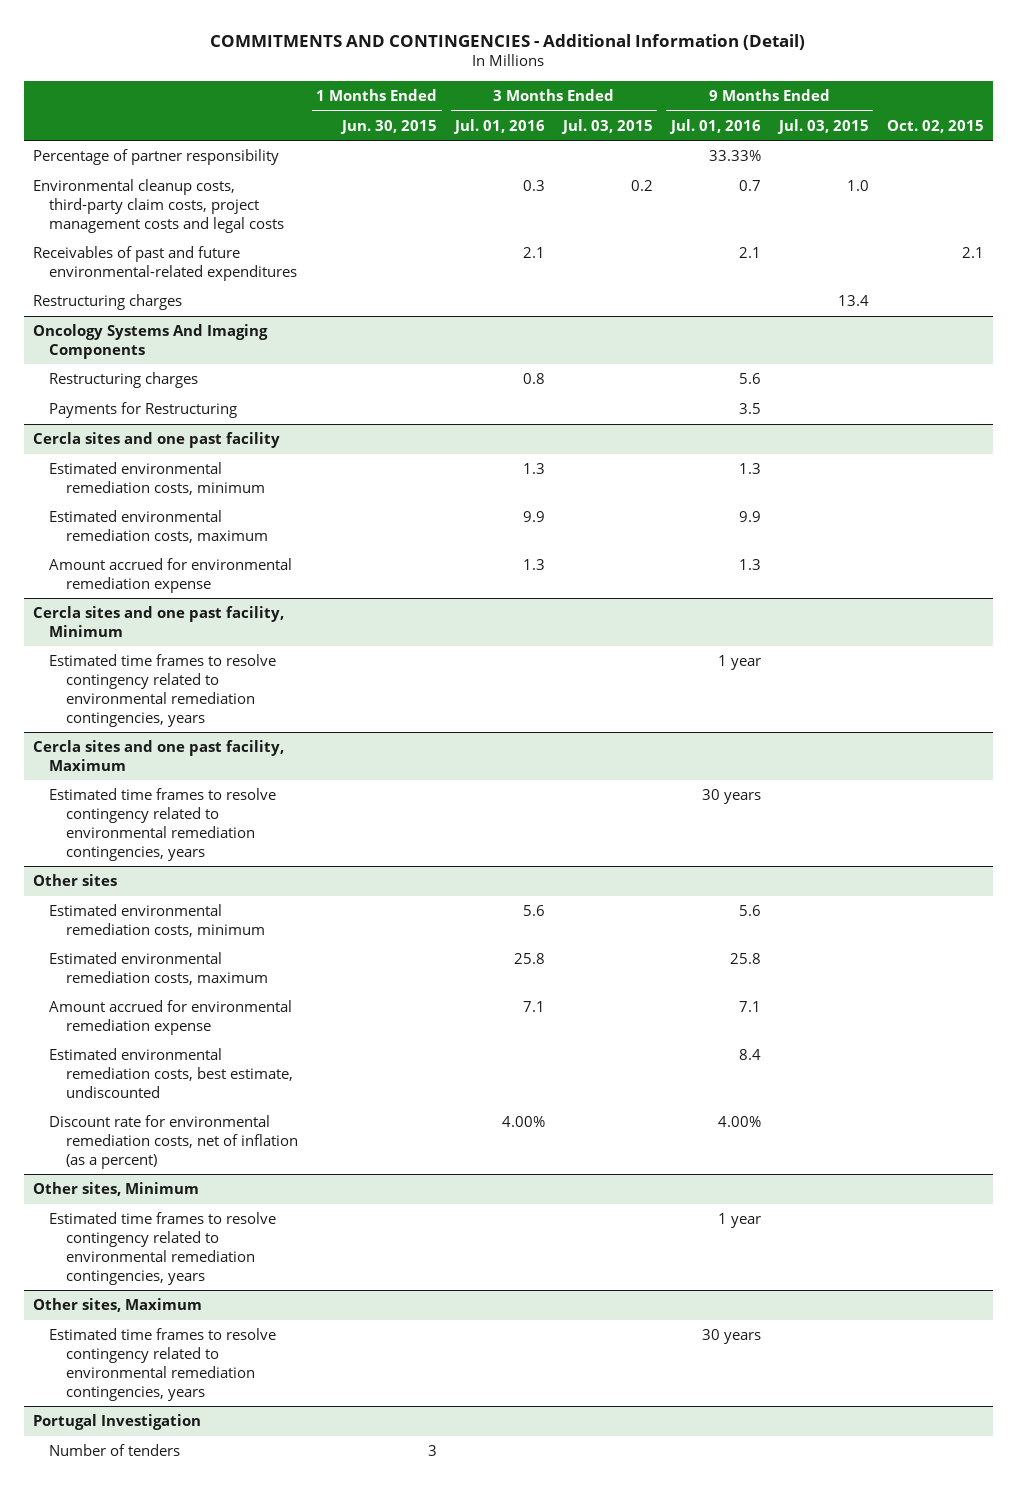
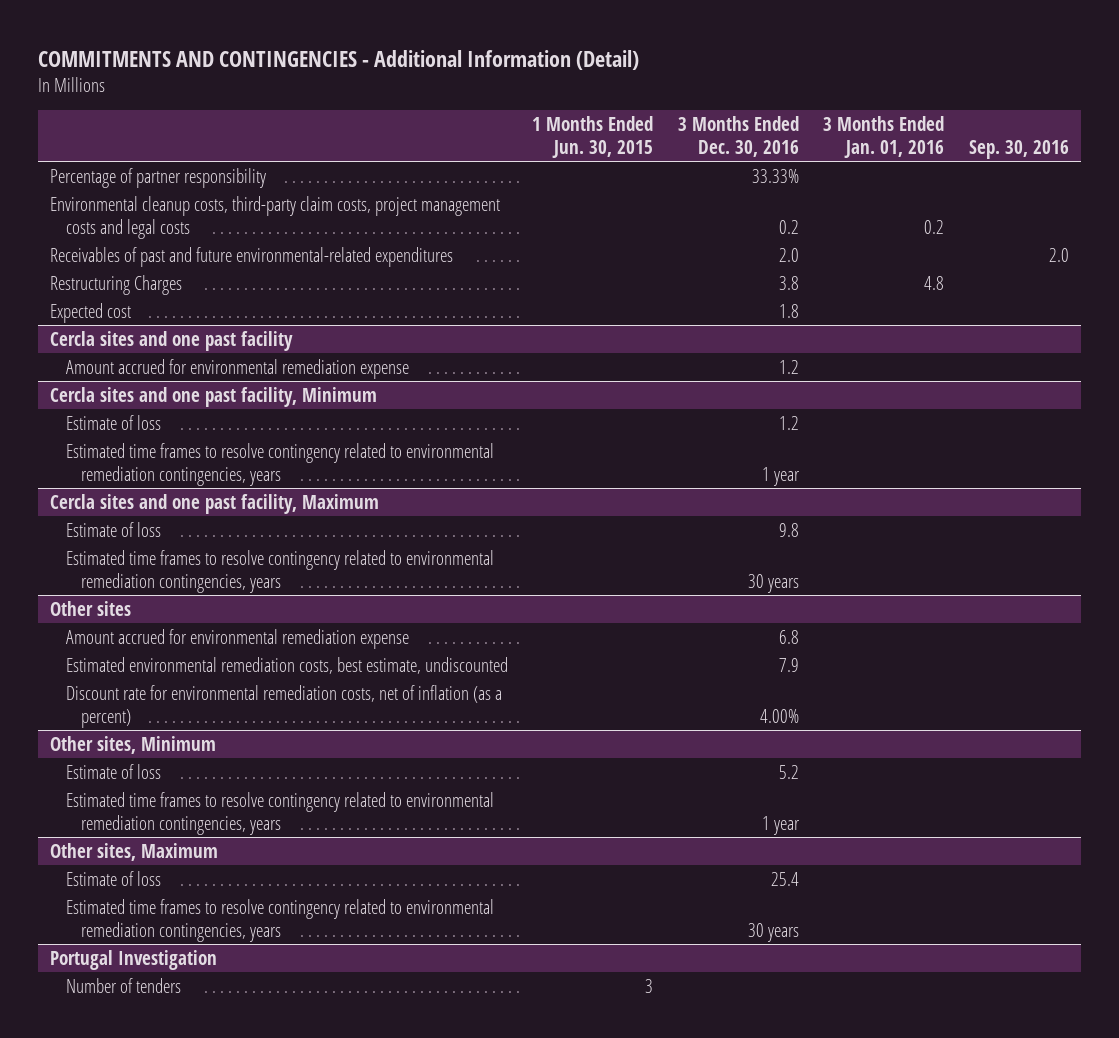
- | 1 Months Ended Jun. 30, 2015 | 3 Months Ended Jul. 01, 2016 | 3 Months Ended Jul. 03, 2015 | 9 Months Ended Jul. 01, 2016 | 9 Months Ended Jul. 03, 2015 | Oct. 02, 2015
+ | 1 Months Ended Jun. 30, 2015 | 3 Months Ended Dec. 30, 2016 | 3 Months Ended Jan. 01, 2016 | Sep. 30, 2016
- Restructuring charges | | | | | 13.4 |
- Oncology Systems And Imaging Components
- Restructuring charges | | 0.8 | | 5.6 | |
- Payments for Restructuring | | | | 3.5 | |
+ Restructuring Charges | | 3.8 | 4.8 |
+ Expected cost | | 1.8 | |
@ Cercla sites and one past facility
- Estimated environmental remediation costs, minimum | | 1.3 | | 1.3 | |
- Estimated environmental remediation costs, maximum | | 9.9 | | 9.9 | |
@ Cercla sites and one past facility, Minimum
+ Estimate of loss | | 1.2 | |
@ Cercla sites and one past facility, Maximum
+ Estimate of loss | | 9.8 | |
@ Other sites
- Estimated environmental remediation costs, minimum | | 5.6 | | 5.6 | |
- Estimated environmental remediation costs, maximum | | 25.8 | | 25.8 | |
@ Other sites, Minimum
+ Estimate of loss | | 5.2 | |
@ Other sites, Maximum
+ Estimate of loss | | 25.4 | |

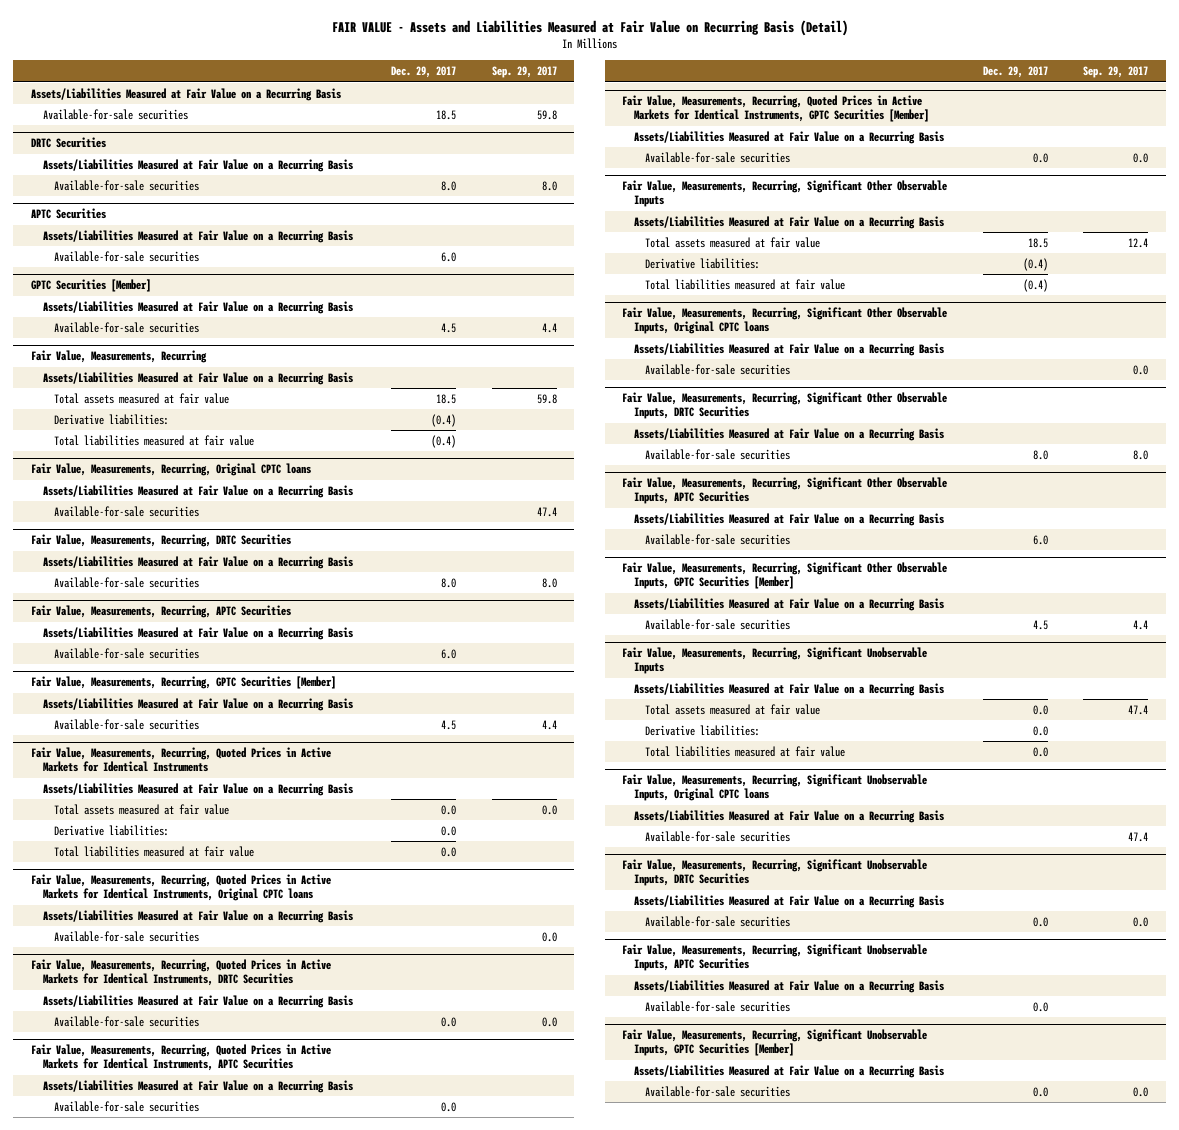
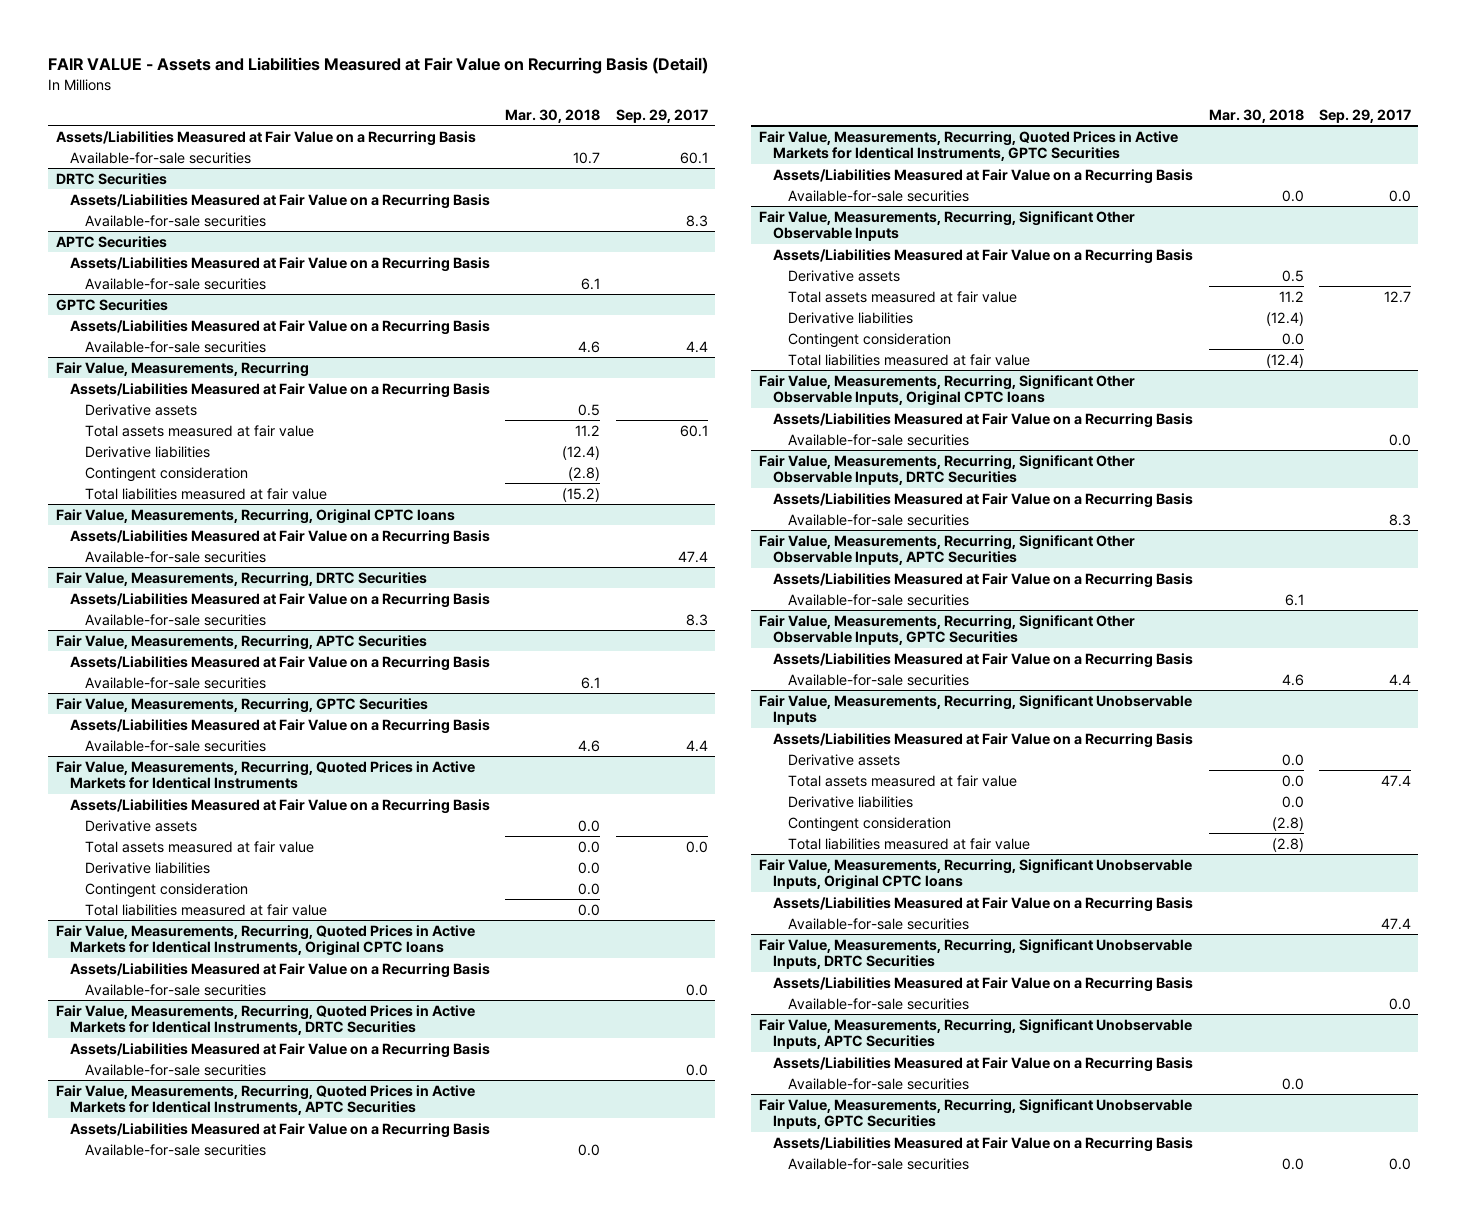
- | Dec. 29, 2017 | Sep. 29, 2017
+ | Mar. 30, 2018 | Sep. 29, 2017
- Available-for-sale securities | 18.5 | 59.8
+ Available-for-sale securities | 10.7 | 60.1
@ DRTC Securities
- Available-for-sale securities | 8.0 | 8.0
+ Available-for-sale securities | | 8.3
- GPTC Securities [Member]
+ GPTC Securities
@ Fair Value, Measurements, Recurring
- Total assets measured at fair value | 18.5 | 59.8
- Derivative liabilities: | (0.4) |
+ Derivative assets | 0.5 |
+ Total assets measured at fair value | 11.2 | 60.1
+ Derivative liabilities | (12.4) |
+ Contingent consideration | (2.8) |
@ Fair Value, Measurements, Recurring, DRTC Securities
- Available-for-sale securities | 8.0 | 8.0
+ Available-for-sale securities | | 8.3
- Fair Value, Measurements, Recurring, GPTC Securities [Member]
+ Fair Value, Measurements, Recurring, GPTC Securities
@ Fair Value, Measurements, Recurring, Quoted Prices in Active Markets for Identical Instruments
+ Derivative assets | 0.0 |
- Derivative liabilities: | 0.0 |
+ Derivative liabilities | 0.0 |
+ Contingent consideration | 0.0 |
- Fair Value, Measurements, Recurring, Quoted Prices in Active Markets for Identical Instruments, GPTC Securities [Member]
+ Fair Value, Measurements, Recurring, Quoted Prices in Active Markets for Identical Instruments, GPTC Securities
@ Fair Value, Measurements, Recurring, Significant Other Observable Inputs
- Total assets measured at fair value | 18.5 | 12.4
- Derivative liabilities: | (0.4) |
+ Derivative assets | 0.5 |
+ Total assets measured at fair value | 11.2 | 12.7
+ Derivative liabilities | (12.4) |
+ Contingent consideration | 0.0 |
@ Fair Value, Measurements, Recurring, Significant Other Observable Inputs, DRTC Securities
- Available-for-sale securities | 8.0 | 8.0
+ Available-for-sale securities | | 8.3
- Fair Value, Measurements, Recurring, Significant Other Observable Inputs, GPTC Securities [Member]
+ Fair Value, Measurements, Recurring, Significant Other Observable Inputs, GPTC Securities
@ Fair Value, Measurements, Recurring, Significant Unobservable Inputs
+ Derivative assets | 0.0 |
- Derivative liabilities: | 0.0 |
+ Derivative liabilities | 0.0 |
+ Contingent consideration | (2.8) |
- Fair Value, Measurements, Recurring, Significant Unobservable Inputs, GPTC Securities [Member]
+ Fair Value, Measurements, Recurring, Significant Unobservable Inputs, GPTC Securities

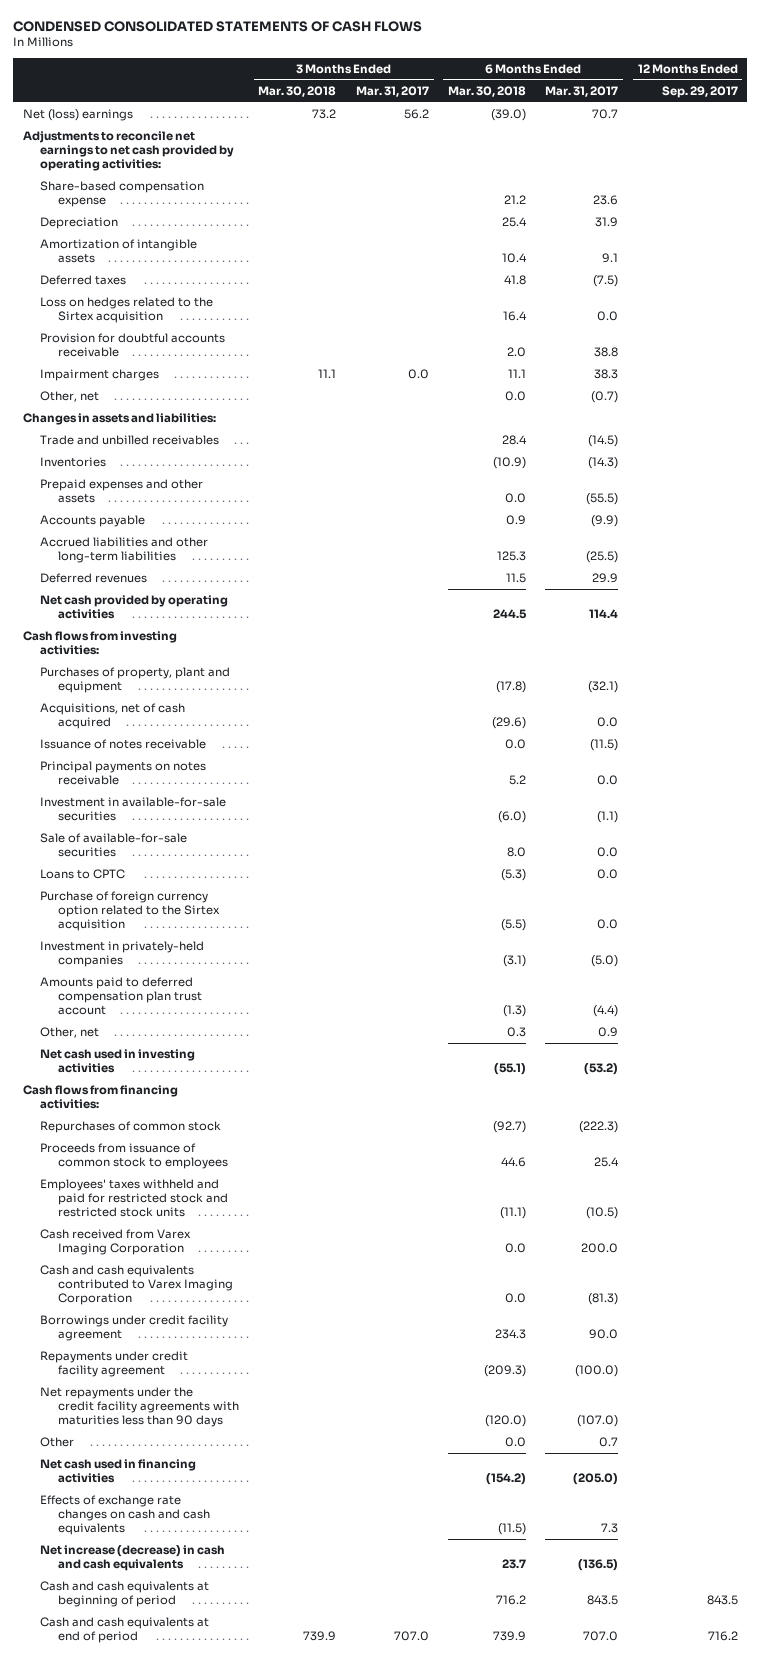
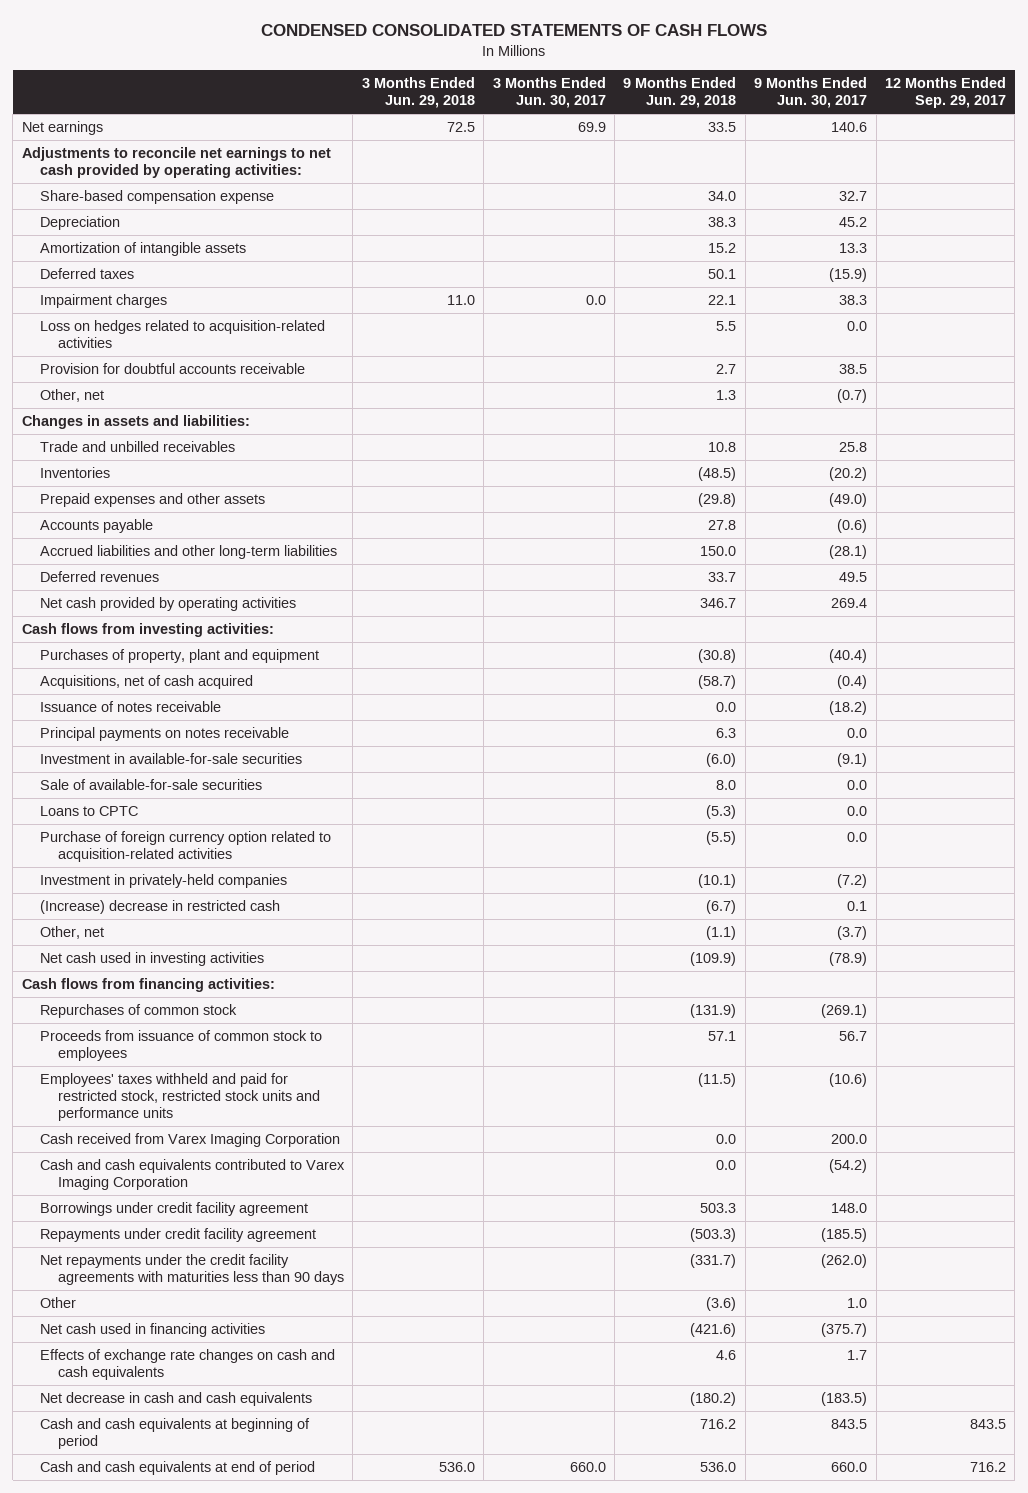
- | 3 Months Ended Mar. 30, 2018 | 3 Months Ended Mar. 31, 2017 | 6 Months Ended Mar. 30, 2018 | 6 Months Ended Mar. 31, 2017 | 12 Months Ended Sep. 29, 2017
+ | 3 Months Ended Jun. 29, 2018 | 3 Months Ended Jun. 30, 2017 | 9 Months Ended Jun. 29, 2018 | 9 Months Ended Jun. 30, 2017 | 12 Months Ended Sep. 29, 2017
- Net (loss) earnings | 73.2 | 56.2 | (39.0) | 70.7 |
+ Net earnings | 72.5 | 69.9 | 33.5 | 140.6 |
- Loss on hedges related to the Sirtex acquisition | | | 16.4 | 0.0 |
+ Loss on hedges related to acquisition-related activities | | | 5.5 | 0.0 |
moved down: Provision for doubtful accounts receivable | | | 2.7 | 38.5 |
- Purchase of foreign currency option related to the Sirtex acquisition | | | (5.5) | 0.0 |
+ Purchase of foreign currency option related to acquisition-related activities | | | (5.5) | 0.0 |
- Amounts paid to deferred compensation plan trust account | | | (1.3) | (4.4) |
+ (Increase) decrease in restricted cash | | | (6.7) | 0.1 |
- Employees' taxes withheld and paid for restricted stock and restricted stock units | | | (11.1) | (10.5) |
+ Employees' taxes withheld and paid for restricted stock, restricted stock units and performance units | | | (11.5) | (10.6) |
- Net increase (decrease) in cash and cash equivalents | | | 23.7 | (136.5) |
+ Net decrease in cash and cash equivalents | | | (180.2) | (183.5) |

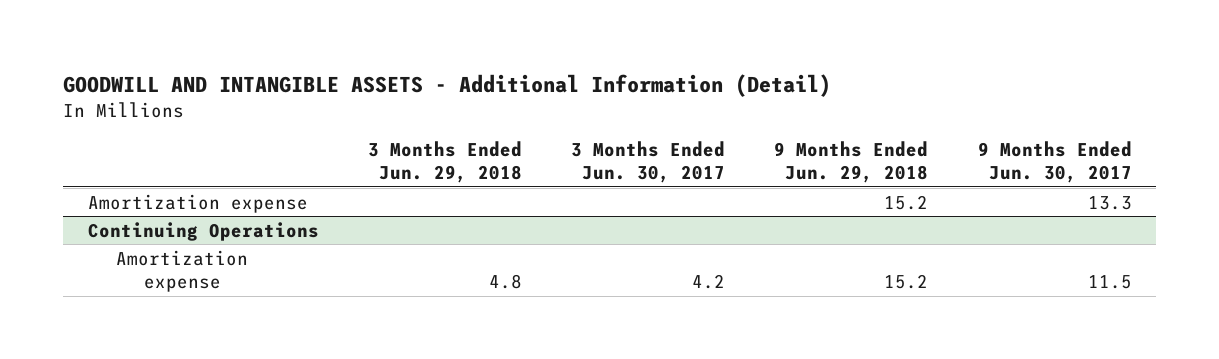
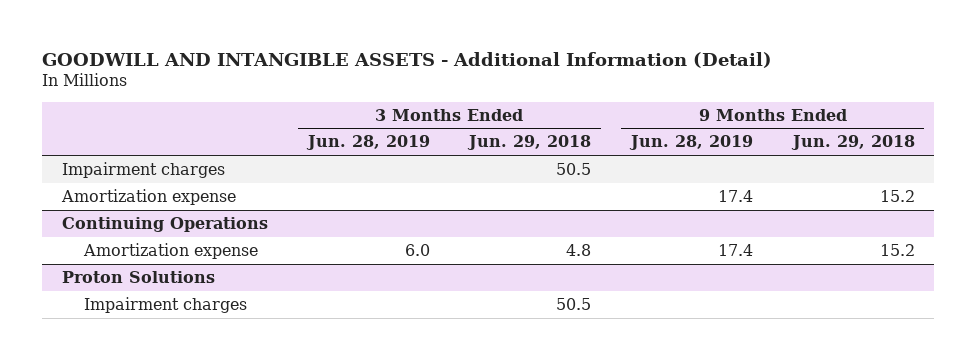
- | 3 Months Ended Jun. 29, 2018 | 3 Months Ended Jun. 30, 2017 | 9 Months Ended Jun. 29, 2018 | 9 Months Ended Jun. 30, 2017
+ | 3 Months Ended Jun. 28, 2019 | 3 Months Ended Jun. 29, 2018 | 9 Months Ended Jun. 28, 2019 | 9 Months Ended Jun. 29, 2018
+ Impairment charges | | 50.5 | |
+ Proton Solutions
+ Impairment charges | | 50.5 | |

